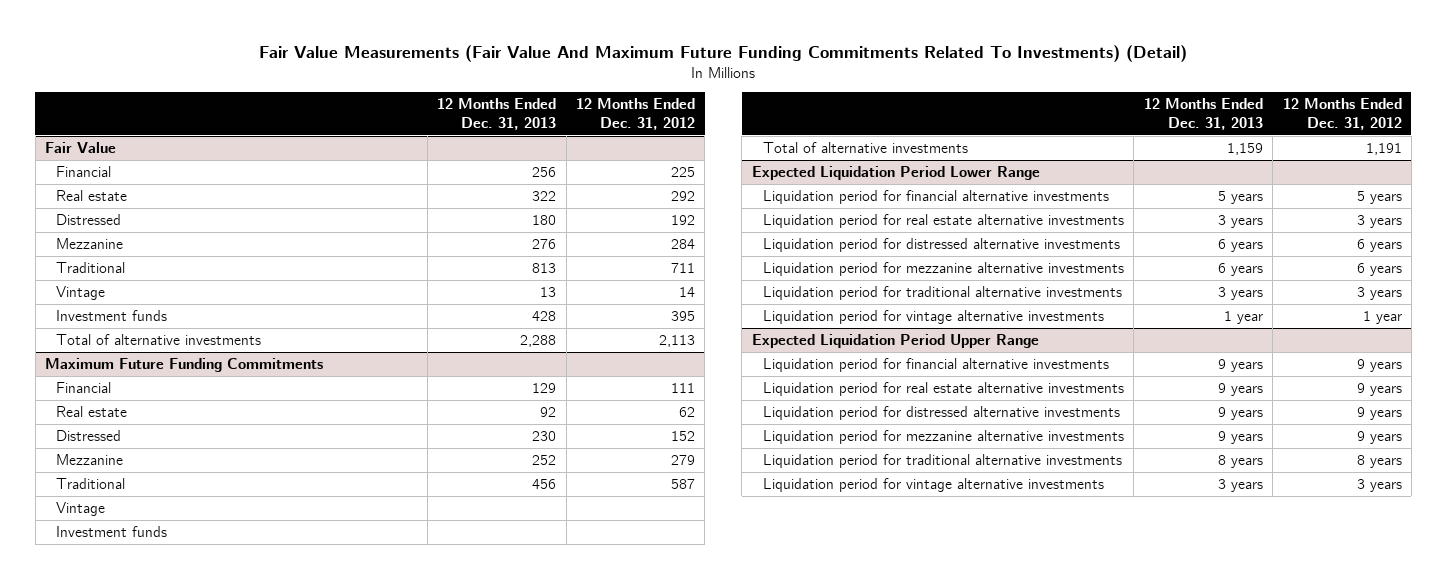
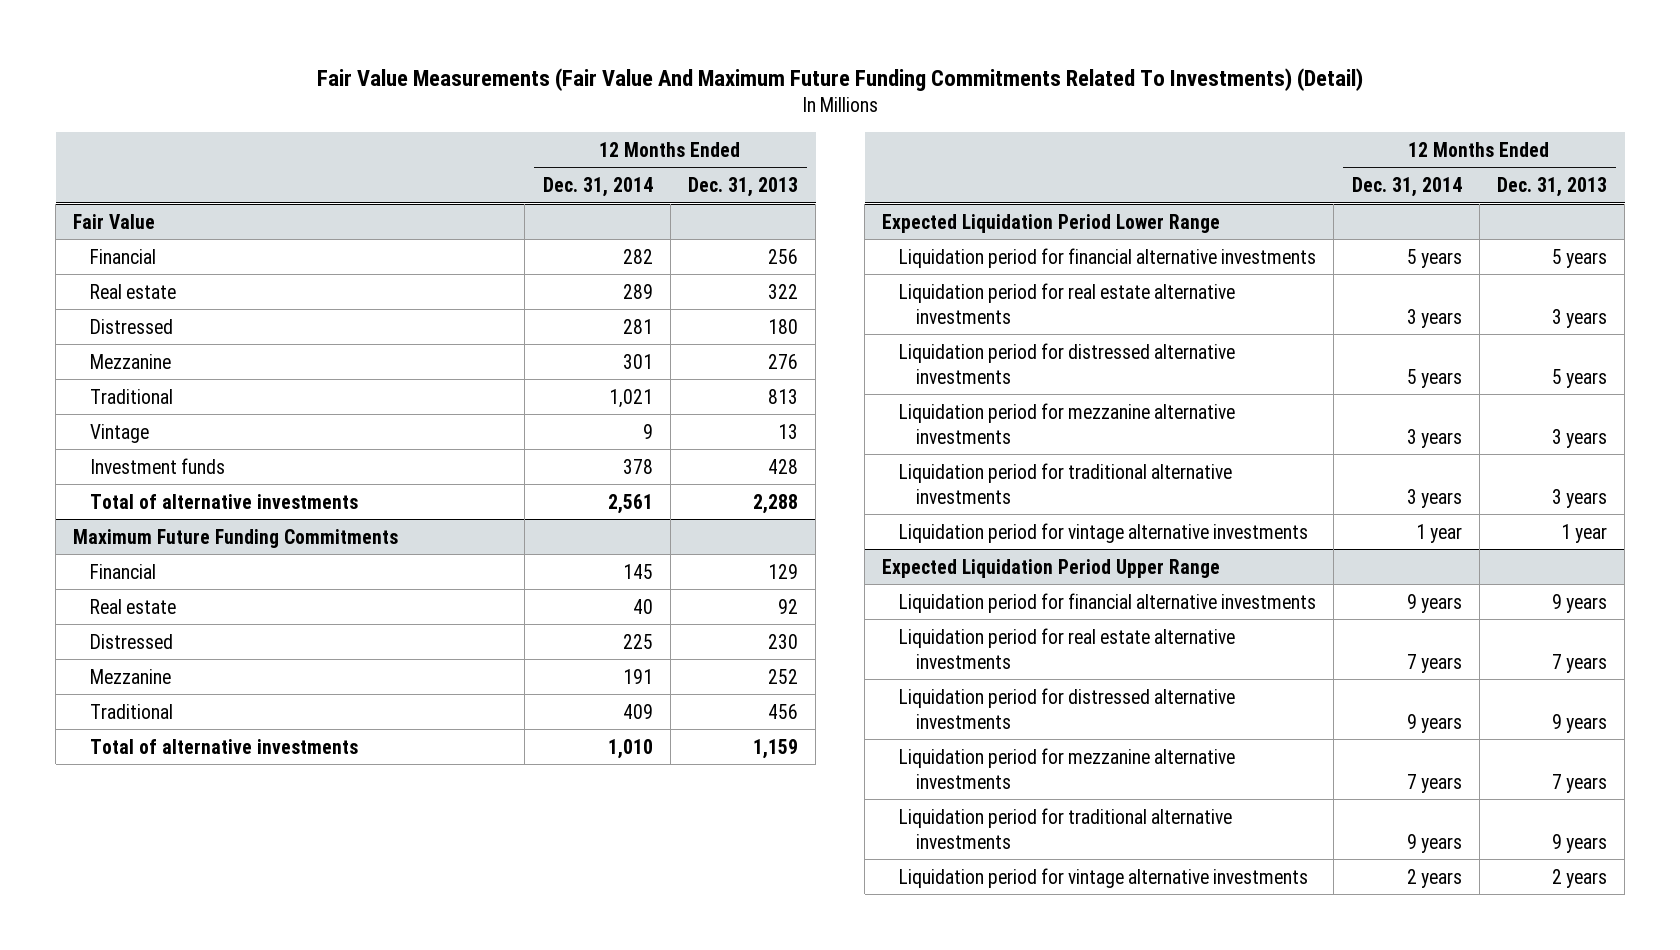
- | 12 Months Ended Dec. 31, 2013 | 12 Months Ended Dec. 31, 2012
+ | 12 Months Ended Dec. 31, 2014 | 12 Months Ended Dec. 31, 2013
@ Maximum Future Funding Commitments
- Vintage
- Investment funds
@ Expected Liquidation Period Lower Range
- Liquidation period for distressed alternative investments | 6 years | 6 years
- Liquidation period for mezzanine alternative investments | 6 years | 6 years
+ Liquidation period for distressed alternative investments | 5 years | 5 years
+ Liquidation period for mezzanine alternative investments | 3 years | 3 years
@ Expected Liquidation Period Upper Range
- Liquidation period for real estate alternative investments | 9 years | 9 years
+ Liquidation period for real estate alternative investments | 7 years | 7 years
- Liquidation period for mezzanine alternative investments | 9 years | 9 years
- Liquidation period for traditional alternative investments | 8 years | 8 years
- Liquidation period for vintage alternative investments | 3 years | 3 years
+ Liquidation period for mezzanine alternative investments | 7 years | 7 years
+ Liquidation period for traditional alternative investments | 9 years | 9 years
+ Liquidation period for vintage alternative investments | 2 years | 2 years

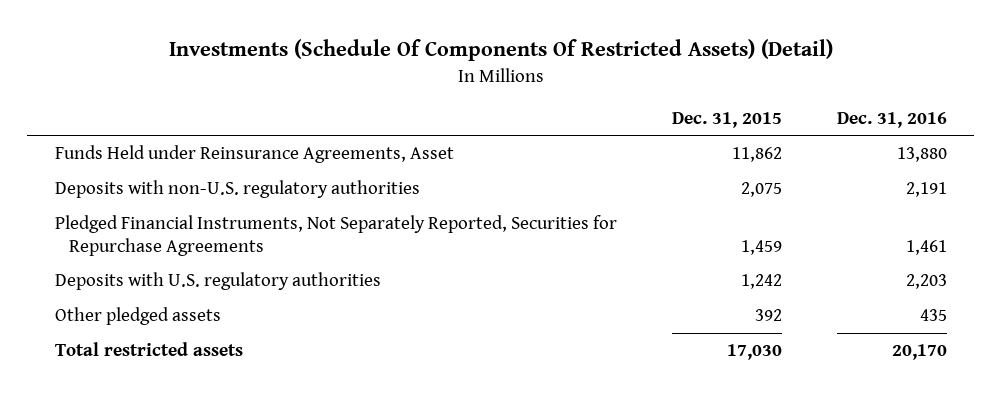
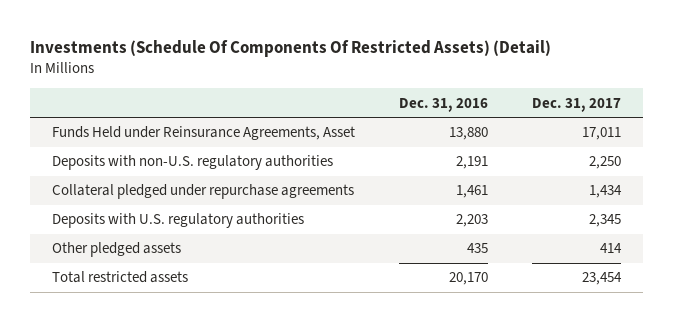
- | Dec. 31, 2015 | Dec. 31, 2016
+ | Dec. 31, 2016 | Dec. 31, 2017
- Pledged Financial Instruments, Not Separately Reported, Securities for Repurchase Agreements | 1,459 | 1,461
+ Collateral pledged under repurchase agreements | 1,461 | 1,434

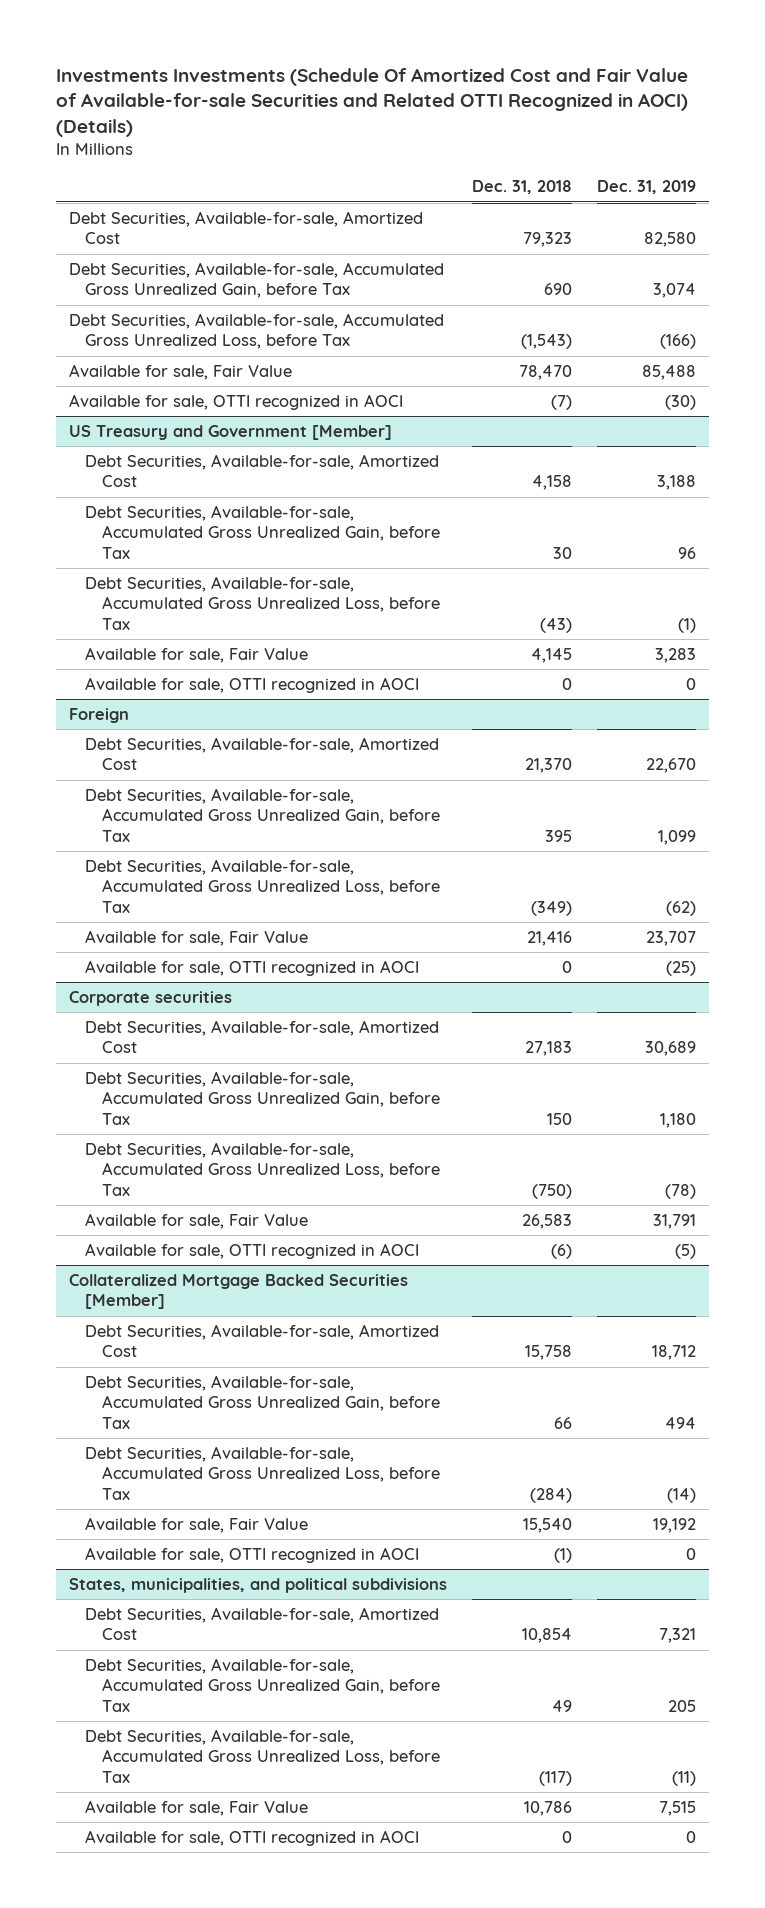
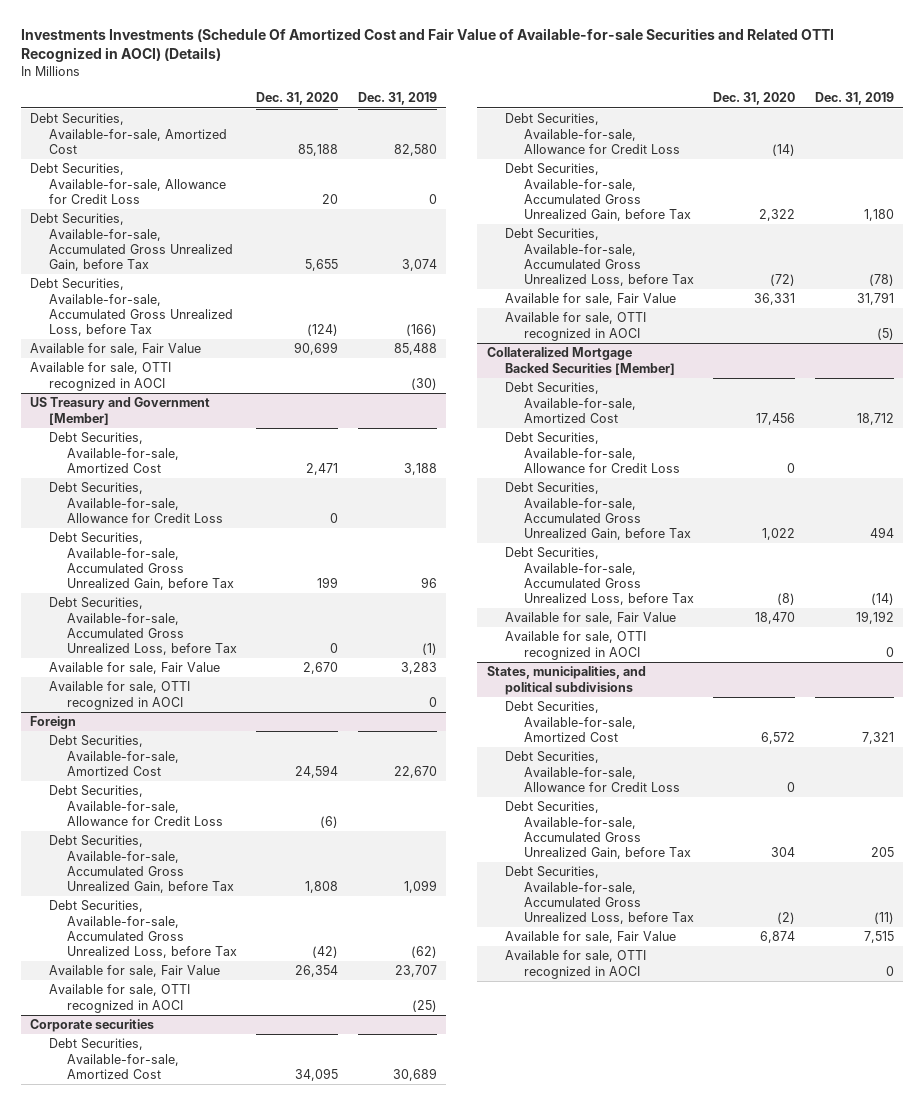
- | Dec. 31, 2018 | Dec. 31, 2019
+ | Dec. 31, 2020 | Dec. 31, 2019
+ Debt Securities, Available-for-sale, Allowance for Credit Loss | 20 | 0
@ US Treasury and Government [Member]
+ Debt Securities, Available-for-sale, Allowance for Credit Loss | 0 |
@ Foreign
+ Debt Securities, Available-for-sale, Allowance for Credit Loss | (6) |
@ Corporate securities
+ Debt Securities, Available-for-sale, Allowance for Credit Loss | (14) |
@ Collateralized Mortgage Backed Securities [Member]
+ Debt Securities, Available-for-sale, Allowance for Credit Loss | 0 |
@ States, municipalities, and political subdivisions
+ Debt Securities, Available-for-sale, Allowance for Credit Loss | 0 |

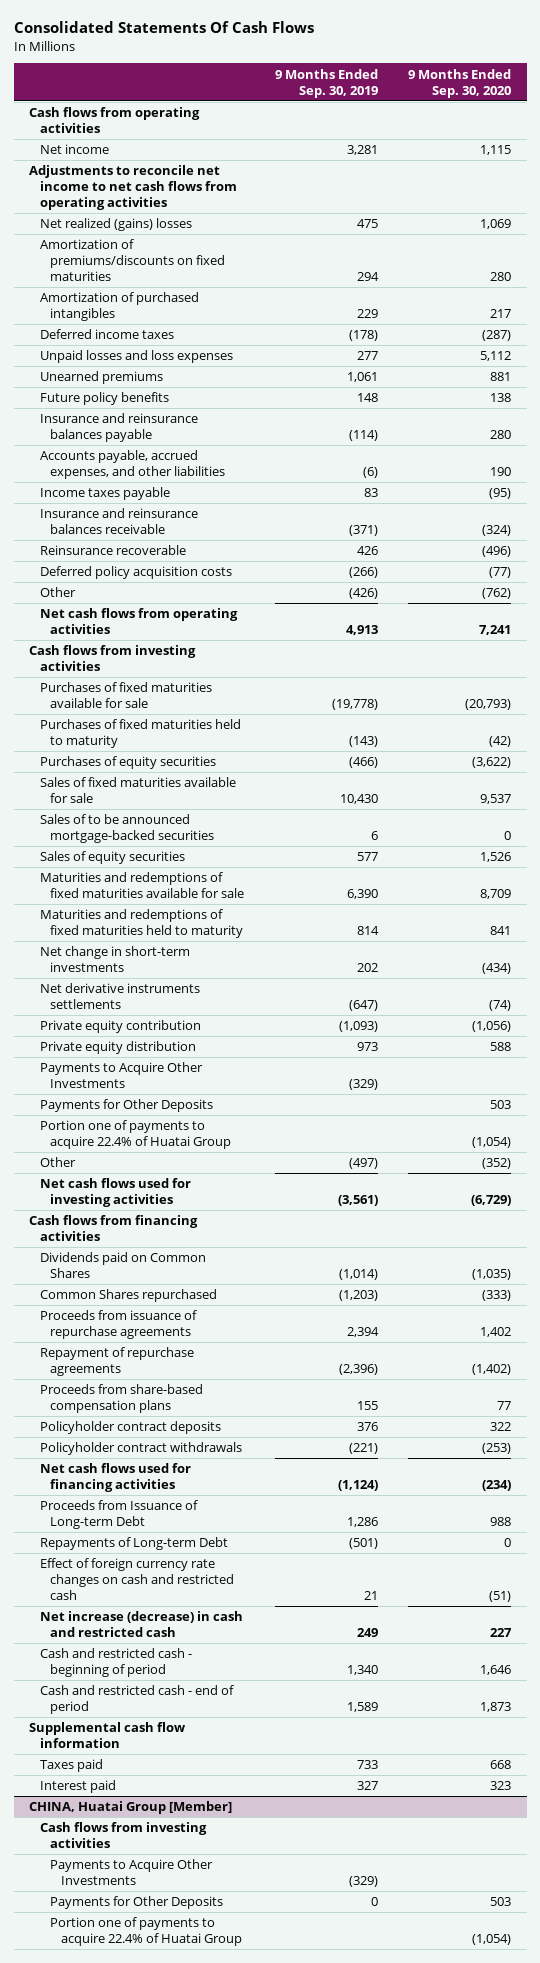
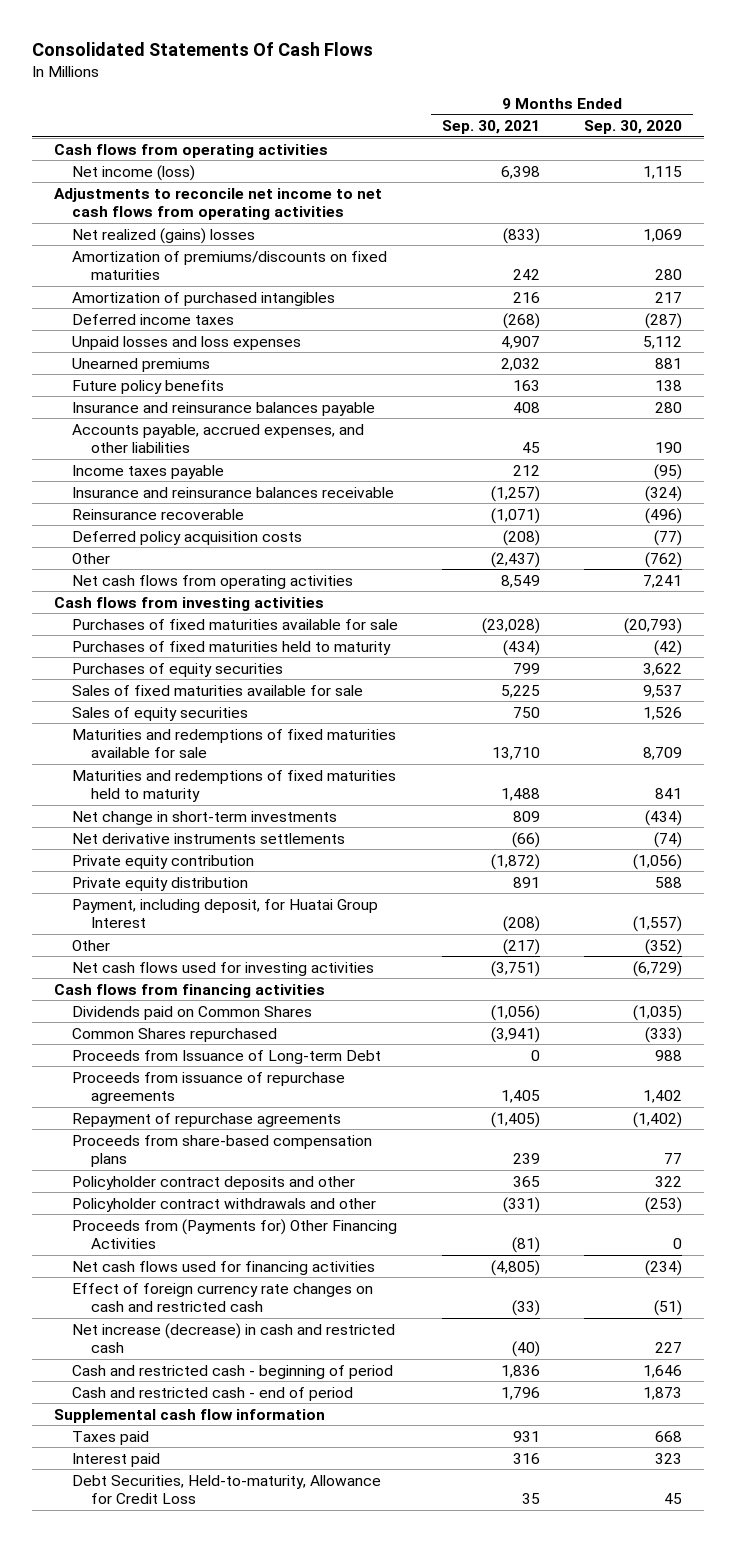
- | 9 Months Ended Sep. 30, 2019 | 9 Months Ended Sep. 30, 2020
+ | 9 Months Ended Sep. 30, 2021 | 9 Months Ended Sep. 30, 2020
- Net income | 3,281 | 1,115
+ Net income (loss) | 6,398 | 1,115
- Purchases of equity securities | (466) | (3,622)
+ Purchases of equity securities | 799 | 3,622
- Sales of to be announced mortgage-backed securities | 6 | 0
- Payments to Acquire Other Investments | (329) |
- Payments for Other Deposits | | 503
- Portion one of payments to acquire 22.4% of Huatai Group | | (1,054)
+ Payment, including deposit, for Huatai Group Interest | (208) | (1,557)
moved up: Proceeds from Issuance of Long-term Debt | 0 | 988
- Policyholder contract deposits | 376 | 322
- Policyholder contract withdrawals | (221) | (253)
+ Policyholder contract deposits and other | 365 | 322
+ Policyholder contract withdrawals and other | (331) | (253)
+ Proceeds from (Payments for) Other Financing Activities | (81) | 0
- Repayments of Long-term Debt | (501) | 0
- CHINA, Huatai Group [Member]
- Cash flows from investing activities
- Payments to Acquire Other Investments | (329) |
- Payments for Other Deposits | 0 | 503
- Portion one of payments to acquire 22.4% of Huatai Group | | (1,054)
+ Debt Securities, Held-to-maturity, Allowance for Credit Loss | 35 | 45

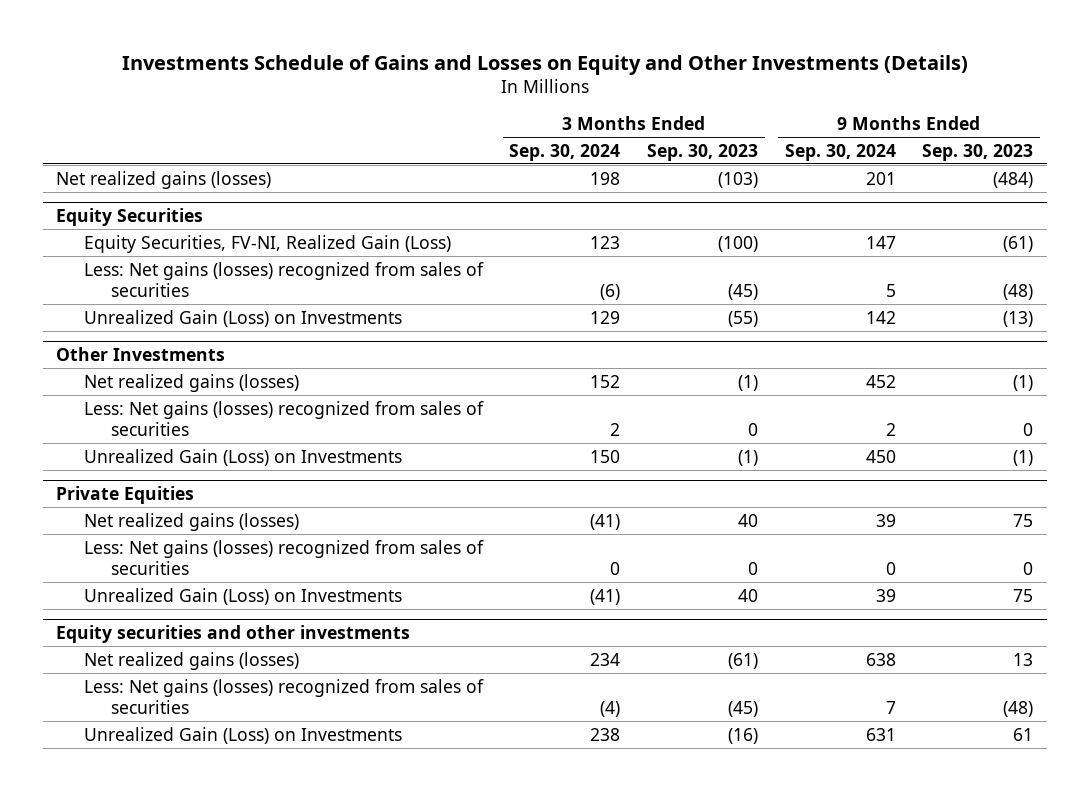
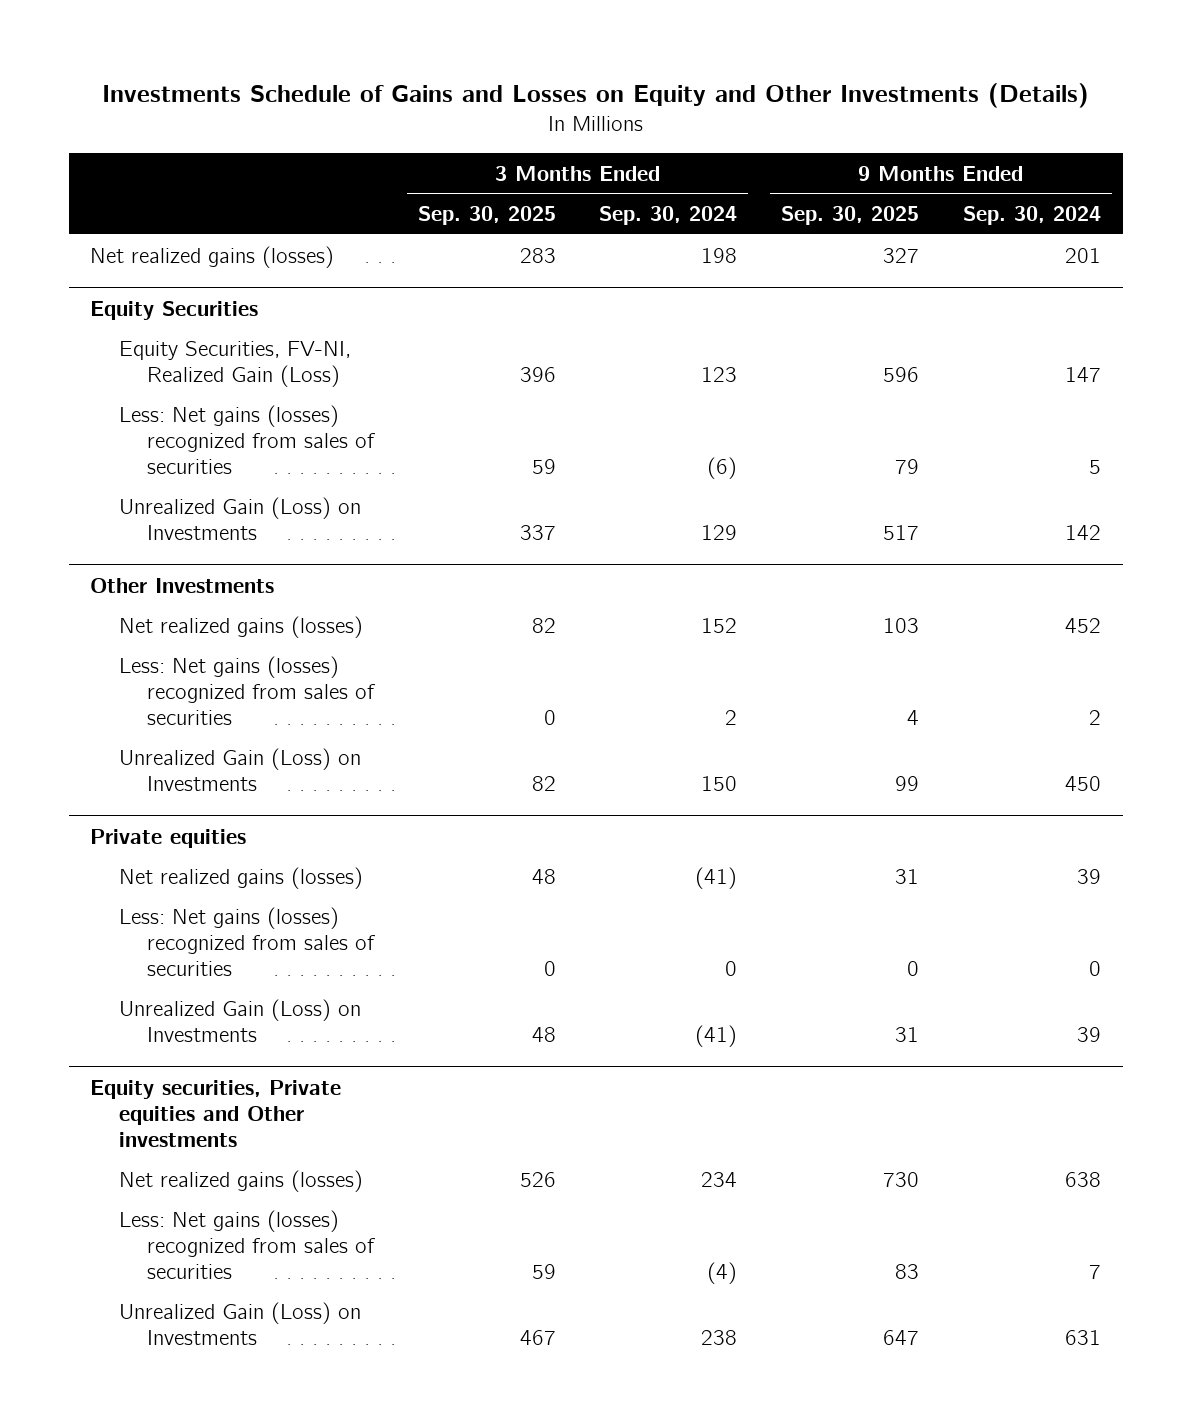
- | 3 Months Ended Sep. 30, 2024 | 3 Months Ended Sep. 30, 2023 | 9 Months Ended Sep. 30, 2024 | 9 Months Ended Sep. 30, 2023
+ | 3 Months Ended Sep. 30, 2025 | 3 Months Ended Sep. 30, 2024 | 9 Months Ended Sep. 30, 2025 | 9 Months Ended Sep. 30, 2024
- Private Equities
+ Private equities
- Equity securities and other investments
+ Equity securities, Private equities and Other investments

